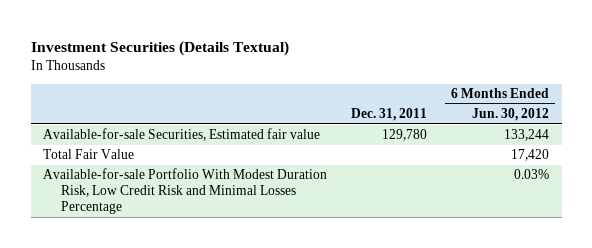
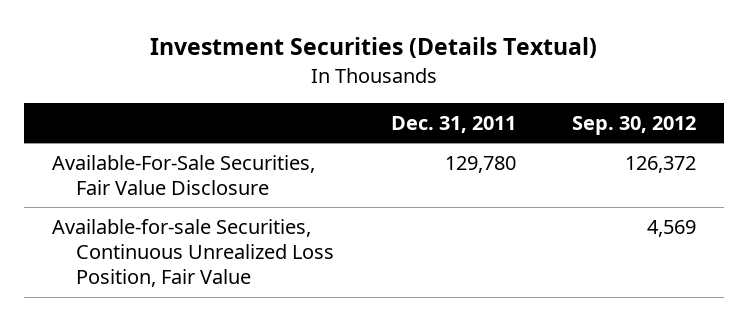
- | Dec. 31, 2011 | 6 Months Ended Jun. 30, 2012
+ | Dec. 31, 2011 | Sep. 30, 2012
- Available-for-sale Securities, Estimated fair value | 129,780 | 133,244
- Total Fair Value | | 17,420
- Available-for-sale Portfolio With Modest Duration Risk, Low Credit Risk and Minimal Losses Percentage | | 0.03%
+ Available-For-Sale Securities, Fair Value Disclosure | 129,780 | 126,372
+ Available-for-sale Securities, Continuous Unrealized Loss Position, Fair Value | | 4,569

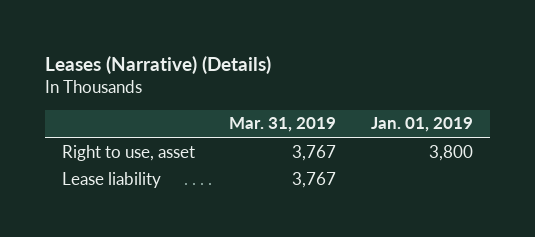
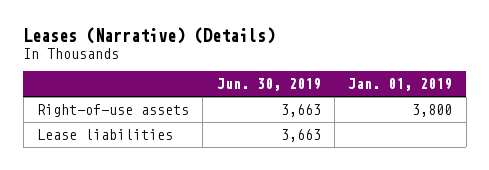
- | Mar. 31, 2019 | Jan. 01, 2019
+ | Jun. 30, 2019 | Jan. 01, 2019
- Right to use, asset | 3,767 | 3,800
- Lease liability | 3,767 |
+ Right-of-use assets | 3,663 | 3,800
+ Lease liabilities | 3,663 |

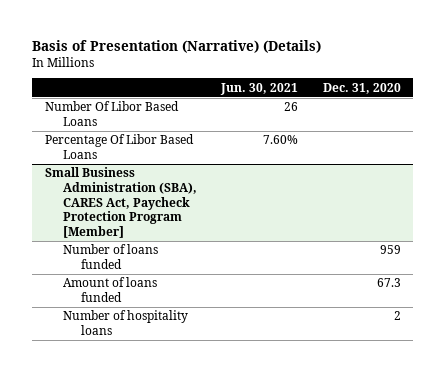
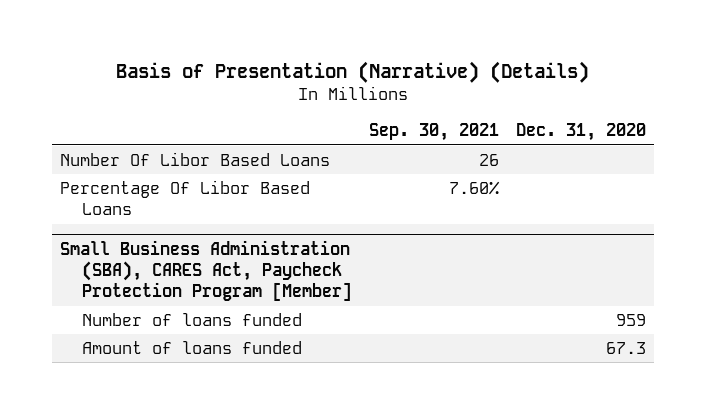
- | Jun. 30, 2021 | Dec. 31, 2020
+ | Sep. 30, 2021 | Dec. 31, 2020
@ Small Business Administration (SBA), CARES Act, Paycheck Protection Program [Member]
- Number of hospitality loans | | 2

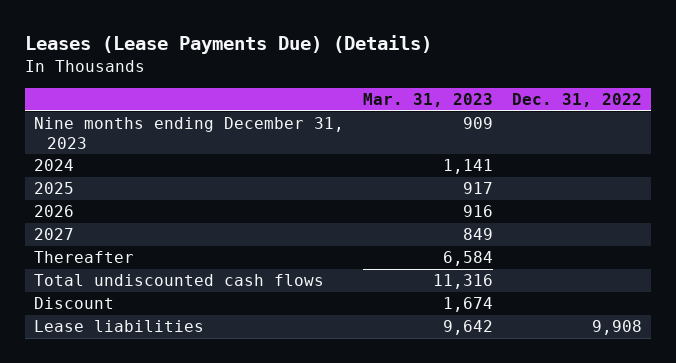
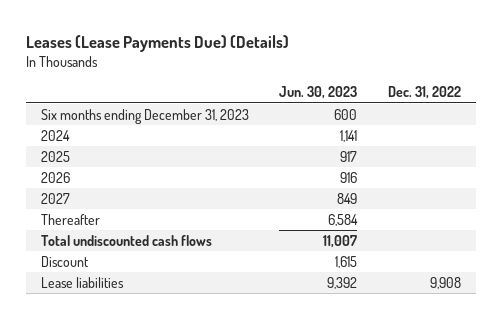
- | Mar. 31, 2023 | Dec. 31, 2022
+ | Jun. 30, 2023 | Dec. 31, 2022
- Nine months ending December 31, 2023 | 909 |
+ Six months ending December 31, 2023 | 600 |

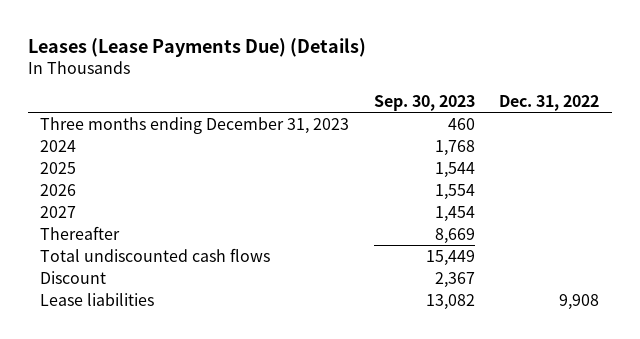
- | Jun. 30, 2023 | Dec. 31, 2022
+ | Sep. 30, 2023 | Dec. 31, 2022
- Six months ending December 31, 2023 | 600 |
+ Three months ending December 31, 2023 | 460 |

